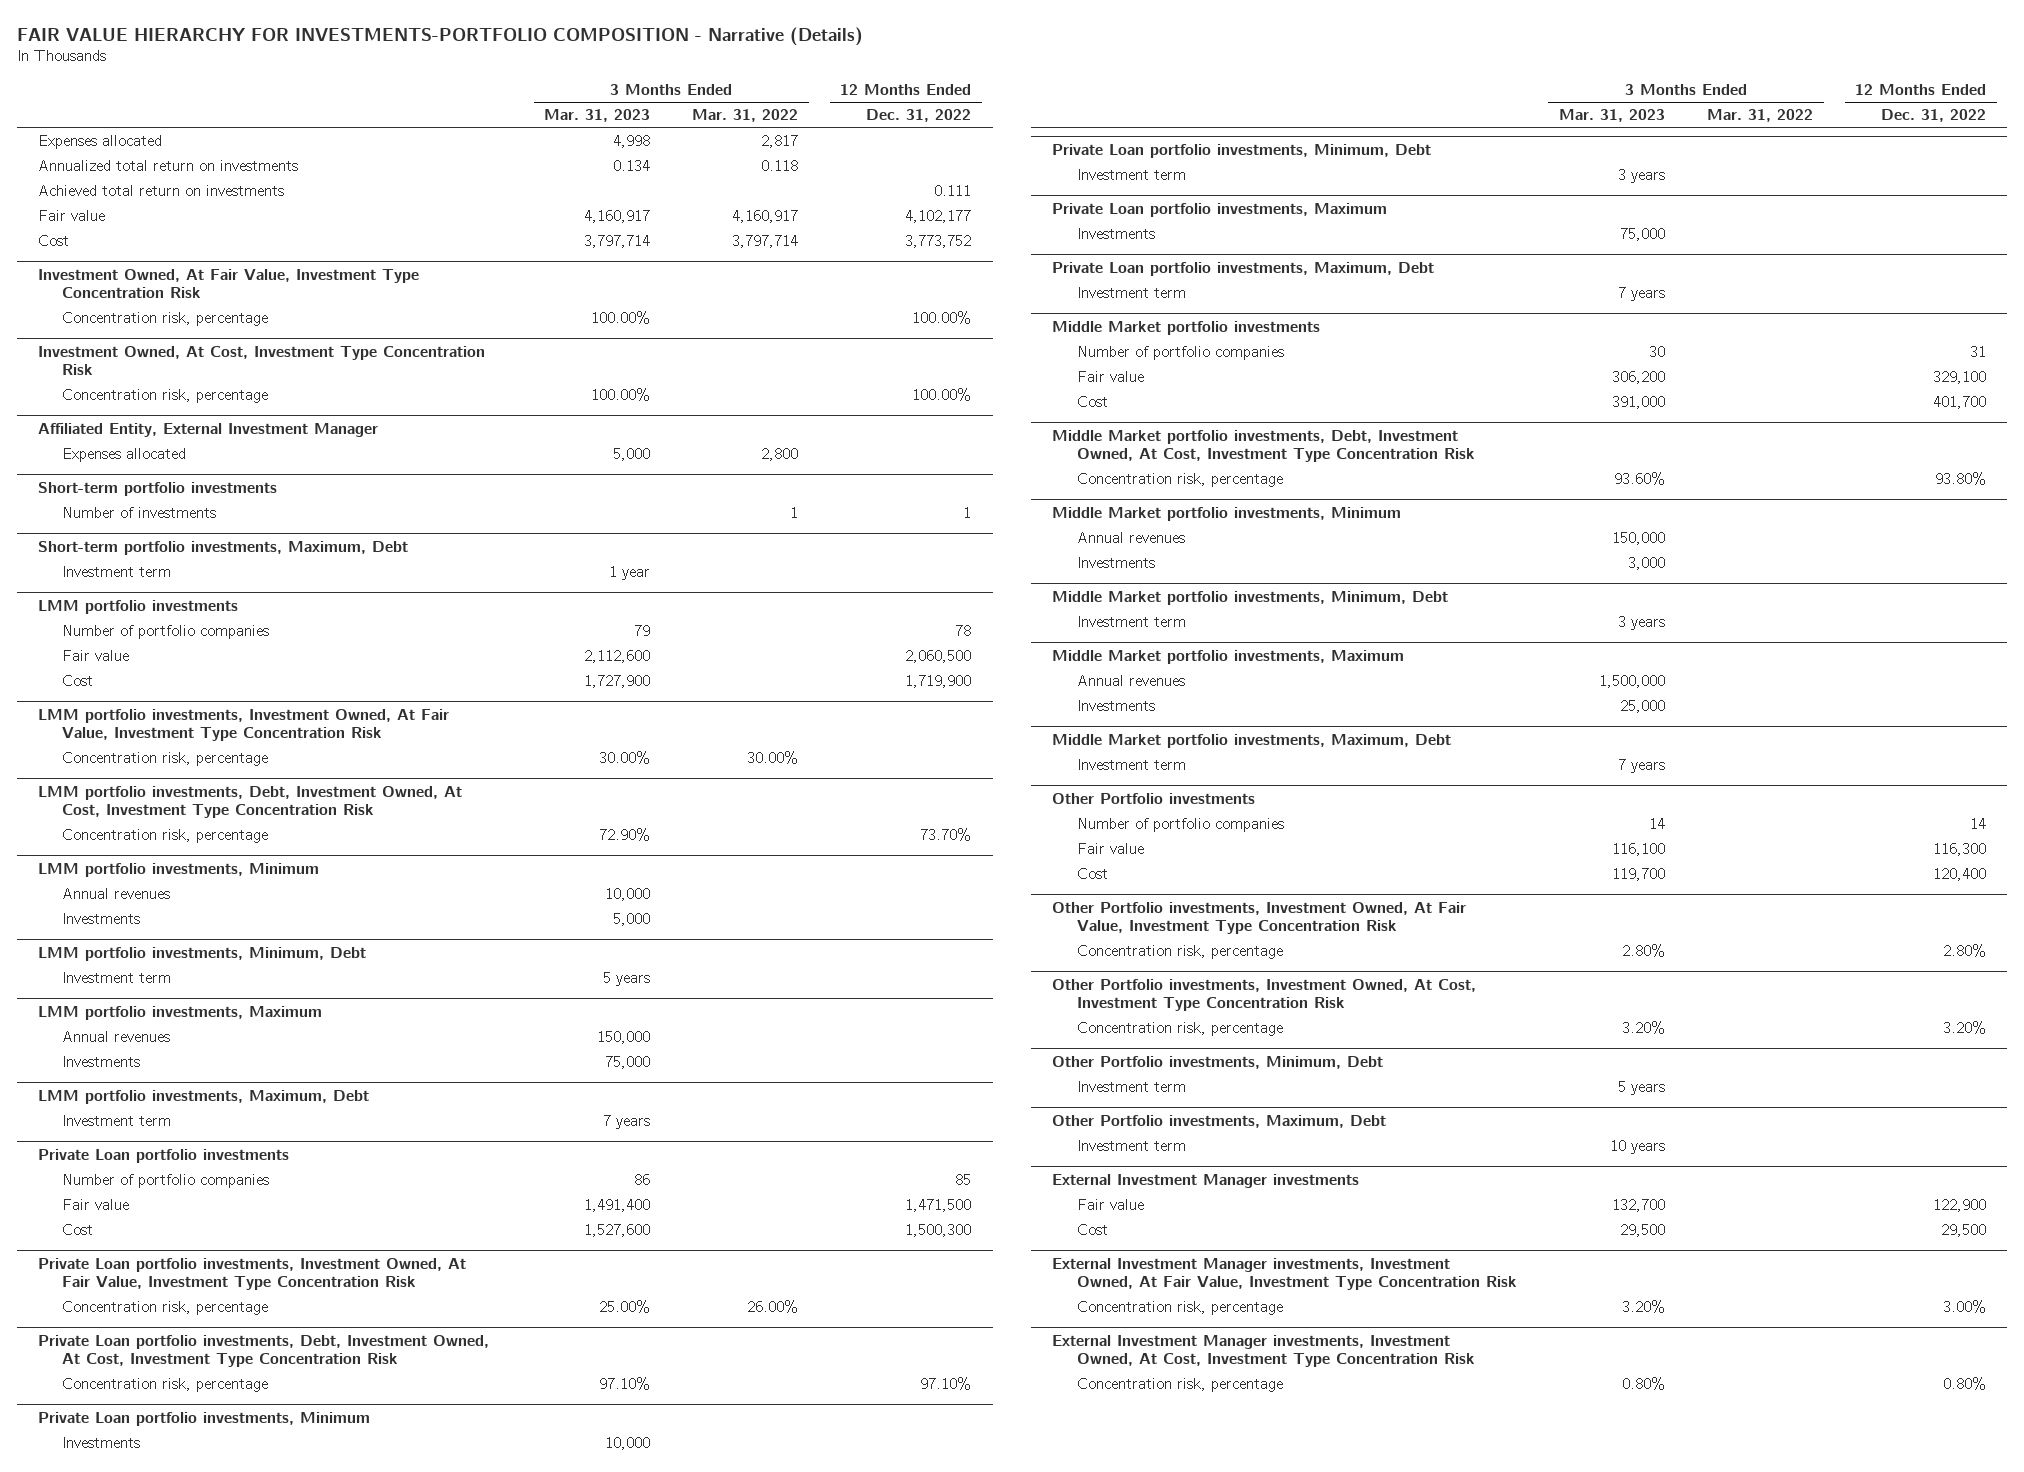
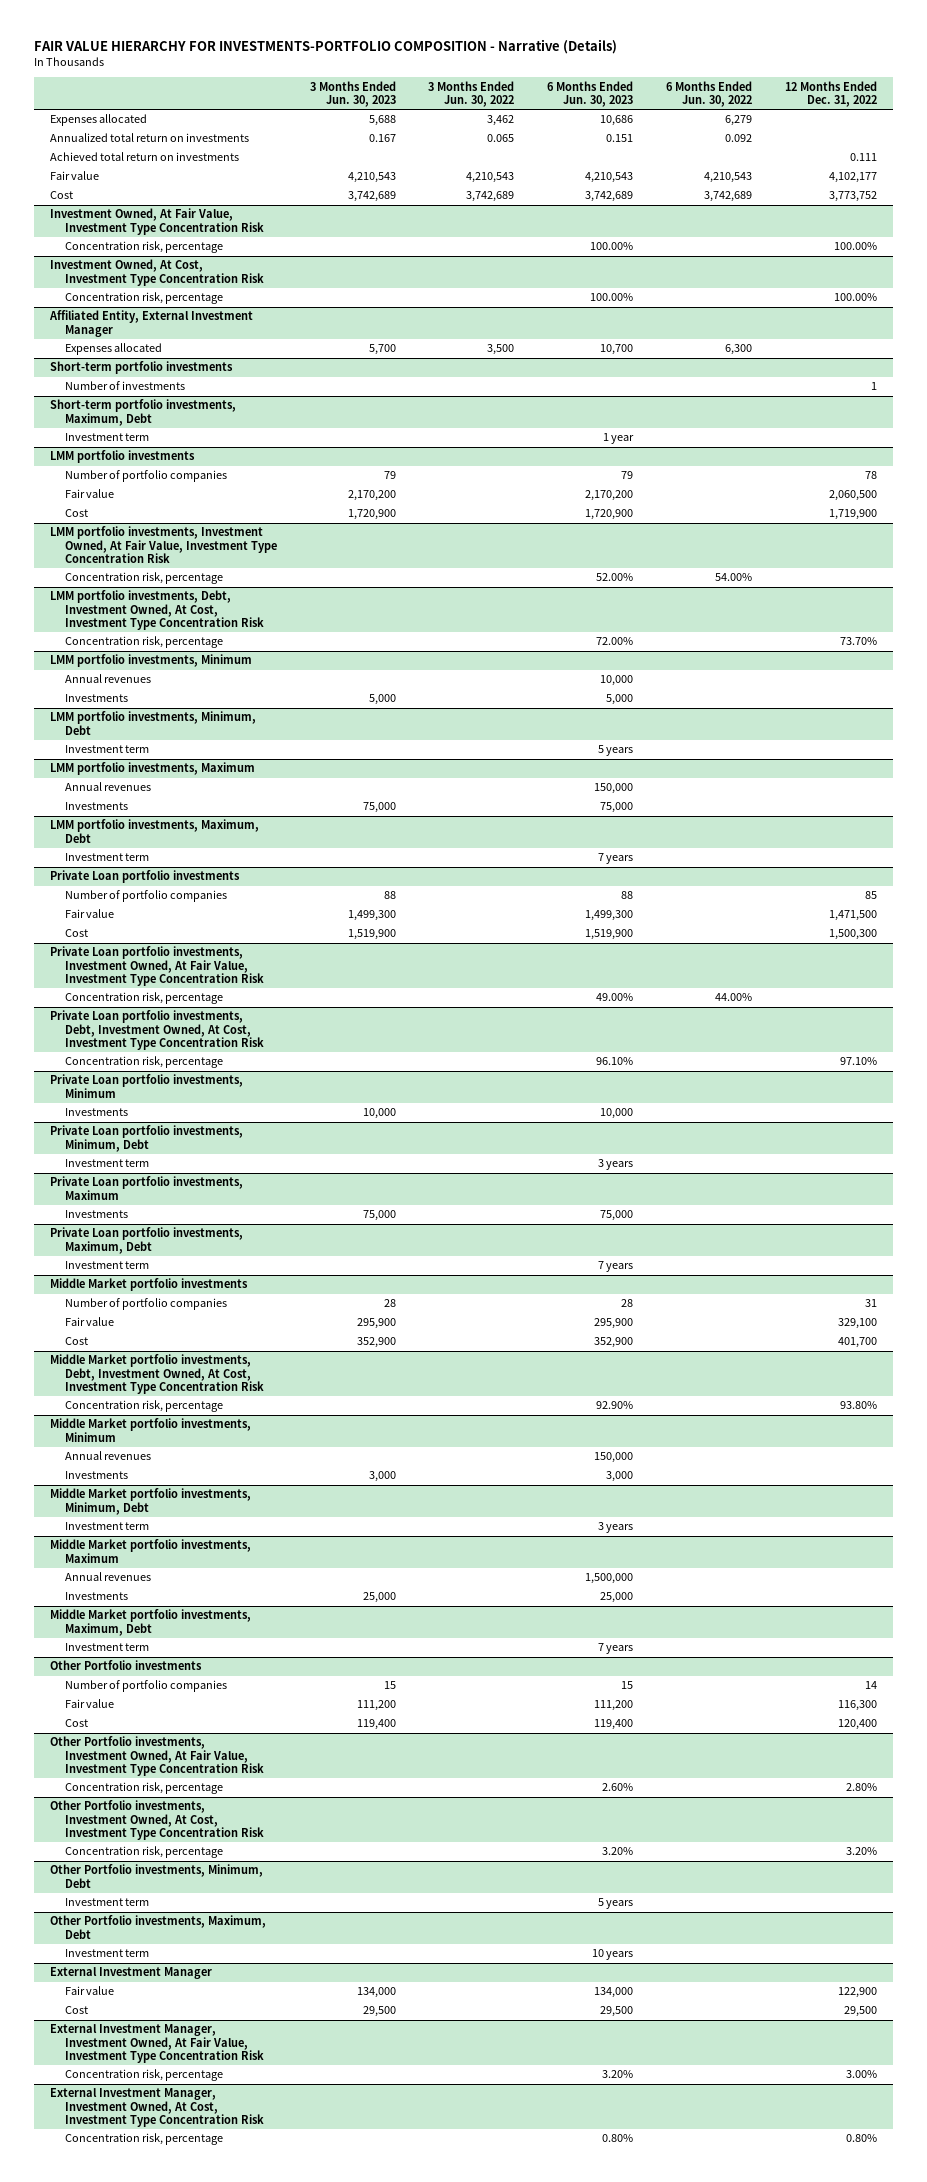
- | 3 Months Ended Mar. 31, 2023 | 3 Months Ended Mar. 31, 2022 | 12 Months Ended Dec. 31, 2022
+ | 3 Months Ended Jun. 30, 2023 | 3 Months Ended Jun. 30, 2022 | 6 Months Ended Jun. 30, 2023 | 6 Months Ended Jun. 30, 2022 | 12 Months Ended Dec. 31, 2022
- External Investment Manager investments
+ External Investment Manager
- External Investment Manager investments, Investment Owned, At Fair Value, Investment Type Concentration Risk
+ External Investment Manager, Investment Owned, At Fair Value, Investment Type Concentration Risk
- External Investment Manager investments, Investment Owned, At Cost, Investment Type Concentration Risk
+ External Investment Manager, Investment Owned, At Cost, Investment Type Concentration Risk

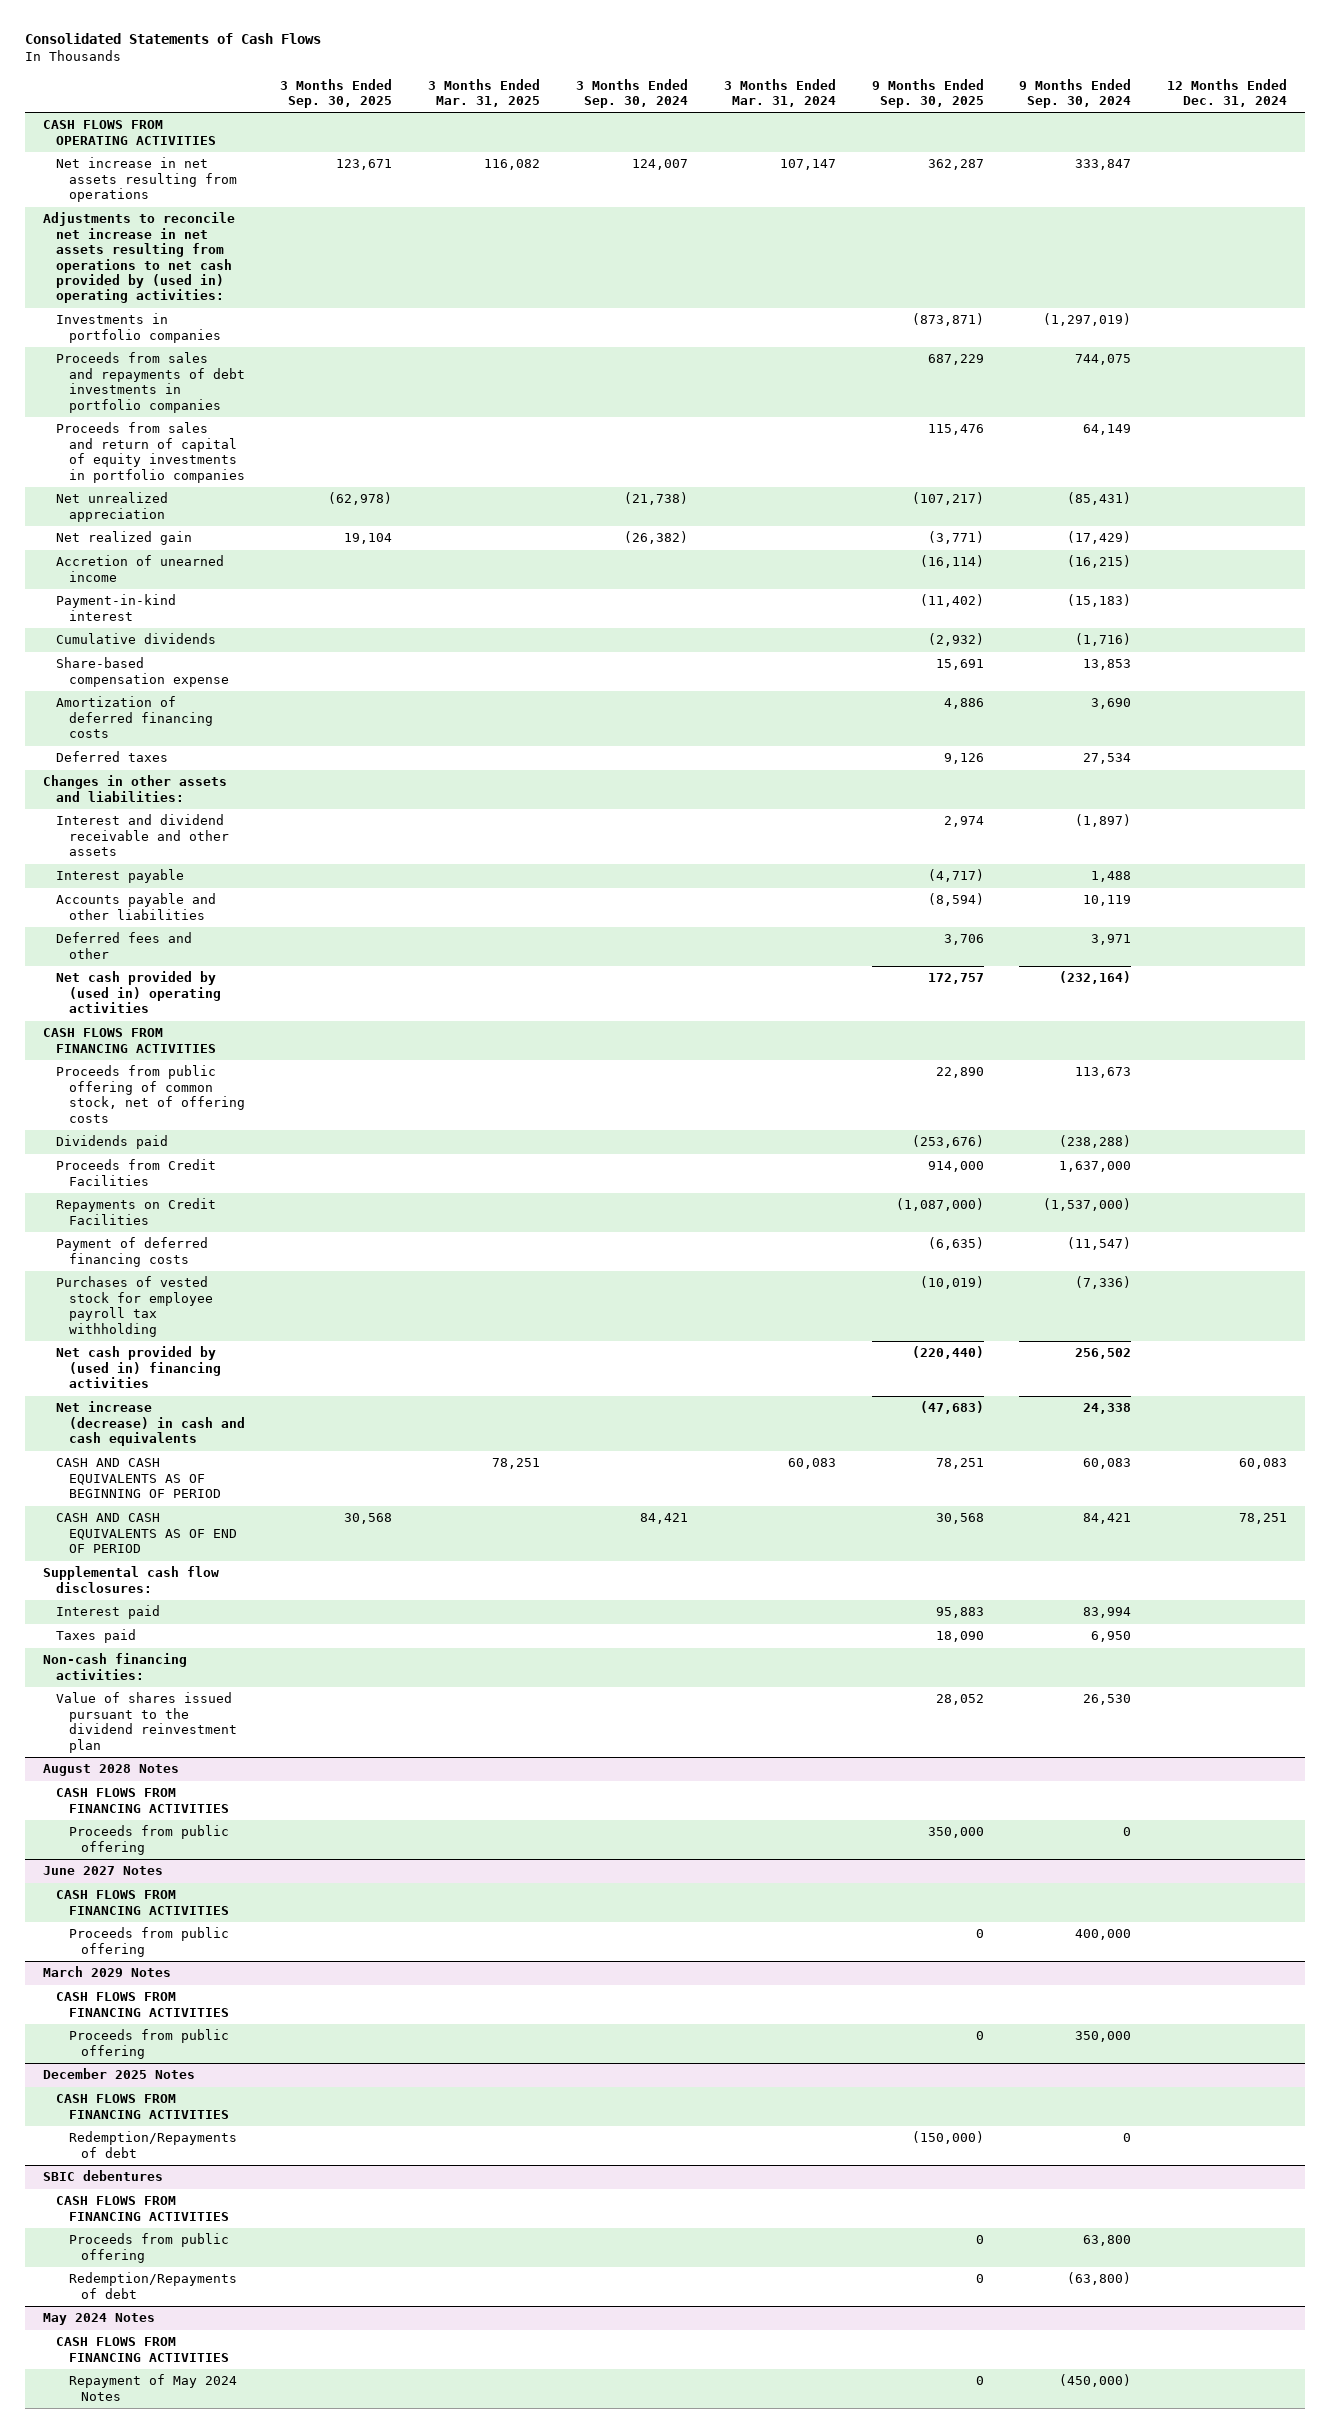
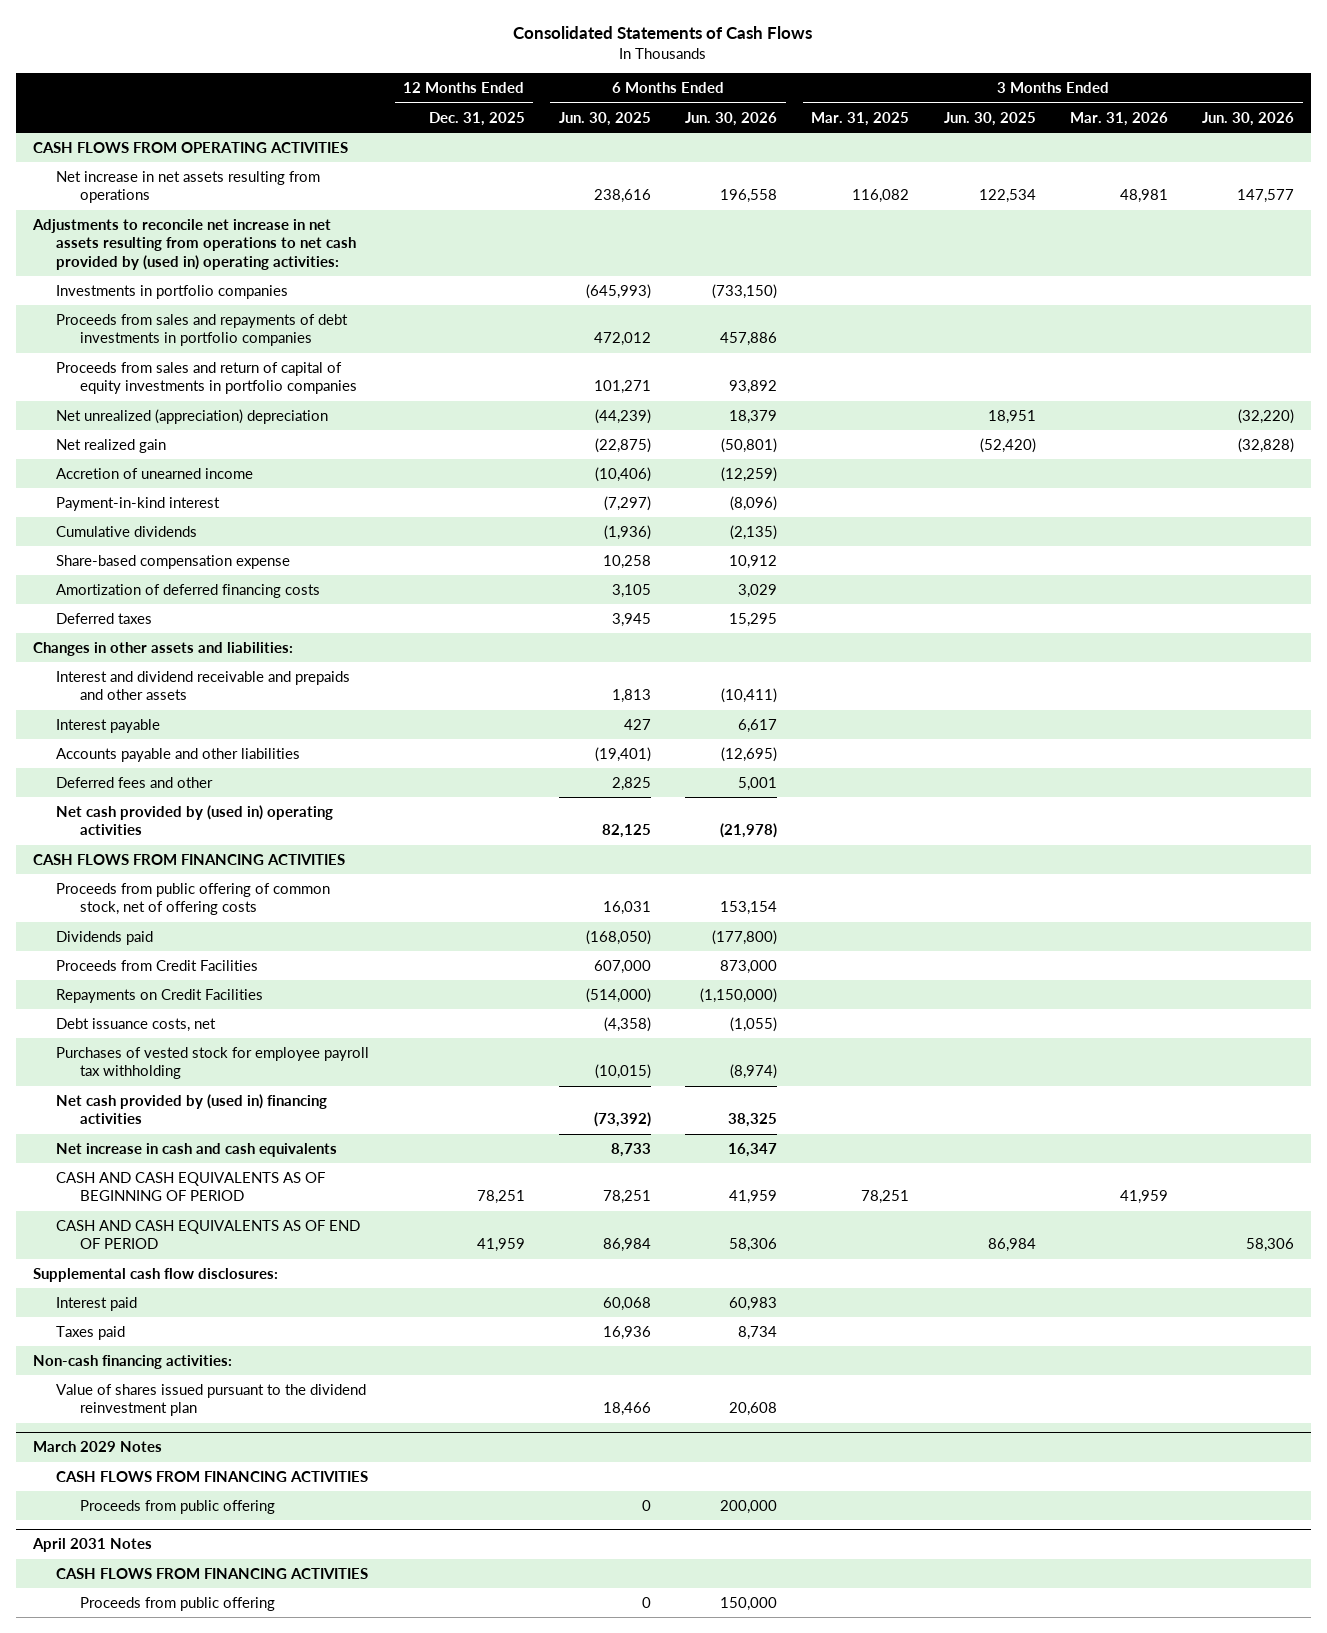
- | 3 Months Ended Sep. 30, 2025 | 3 Months Ended Mar. 31, 2025 | 3 Months Ended Sep. 30, 2024 | 3 Months Ended Mar. 31, 2024 | 9 Months Ended Sep. 30, 2025 | 9 Months Ended Sep. 30, 2024 | 12 Months Ended Dec. 31, 2024
+ | 12 Months Ended Dec. 31, 2025 | 6 Months Ended Jun. 30, 2025 | 6 Months Ended Jun. 30, 2026 | 3 Months Ended Mar. 31, 2025 | 3 Months Ended Jun. 30, 2025 | 3 Months Ended Mar. 31, 2026 | 3 Months Ended Jun. 30, 2026
- Net unrealized appreciation | (62,978) | | (21,738) | | (107,217) | (85,431) |
+ Net unrealized (appreciation) depreciation | | (44,239) | 18,379 | | 18,951 | | (32,220)
- Interest and dividend receivable and other assets | | | | | 2,974 | (1,897) |
+ Interest and dividend receivable and prepaids and other assets | | 1,813 | (10,411) | | | |
- Payment of deferred financing costs | | | | | (6,635) | (11,547) |
+ Debt issuance costs, net | | (4,358) | (1,055) | | | |
- Net increase (decrease) in cash and cash equivalents | | | | | (47,683) | 24,338 |
+ Net increase in cash and cash equivalents | | 8,733 | 16,347 | | | |
- August 2028 Notes
- CASH FLOWS FROM FINANCING ACTIVITIES
- Proceeds from public offering | | | | | 350,000 | 0 |
- June 2027 Notes
- CASH FLOWS FROM FINANCING ACTIVITIES
- Proceeds from public offering | | | | | 0 | 400,000 |
- December 2025 Notes
- CASH FLOWS FROM FINANCING ACTIVITIES
- Redemption/Repayments of debt | | | | | (150,000) | 0 |
- SBIC debentures
- CASH FLOWS FROM FINANCING ACTIVITIES
- Proceeds from public offering | | | | | 0 | 63,800 |
- Redemption/Repayments of debt | | | | | 0 | (63,800) |
- May 2024 Notes
- CASH FLOWS FROM FINANCING ACTIVITIES
- Repayment of May 2024 Notes | | | | | 0 | (450,000) |
+ April 2031 Notes
+ CASH FLOWS FROM FINANCING ACTIVITIES
+ Proceeds from public offering | | 0 | 150,000 | | | |

